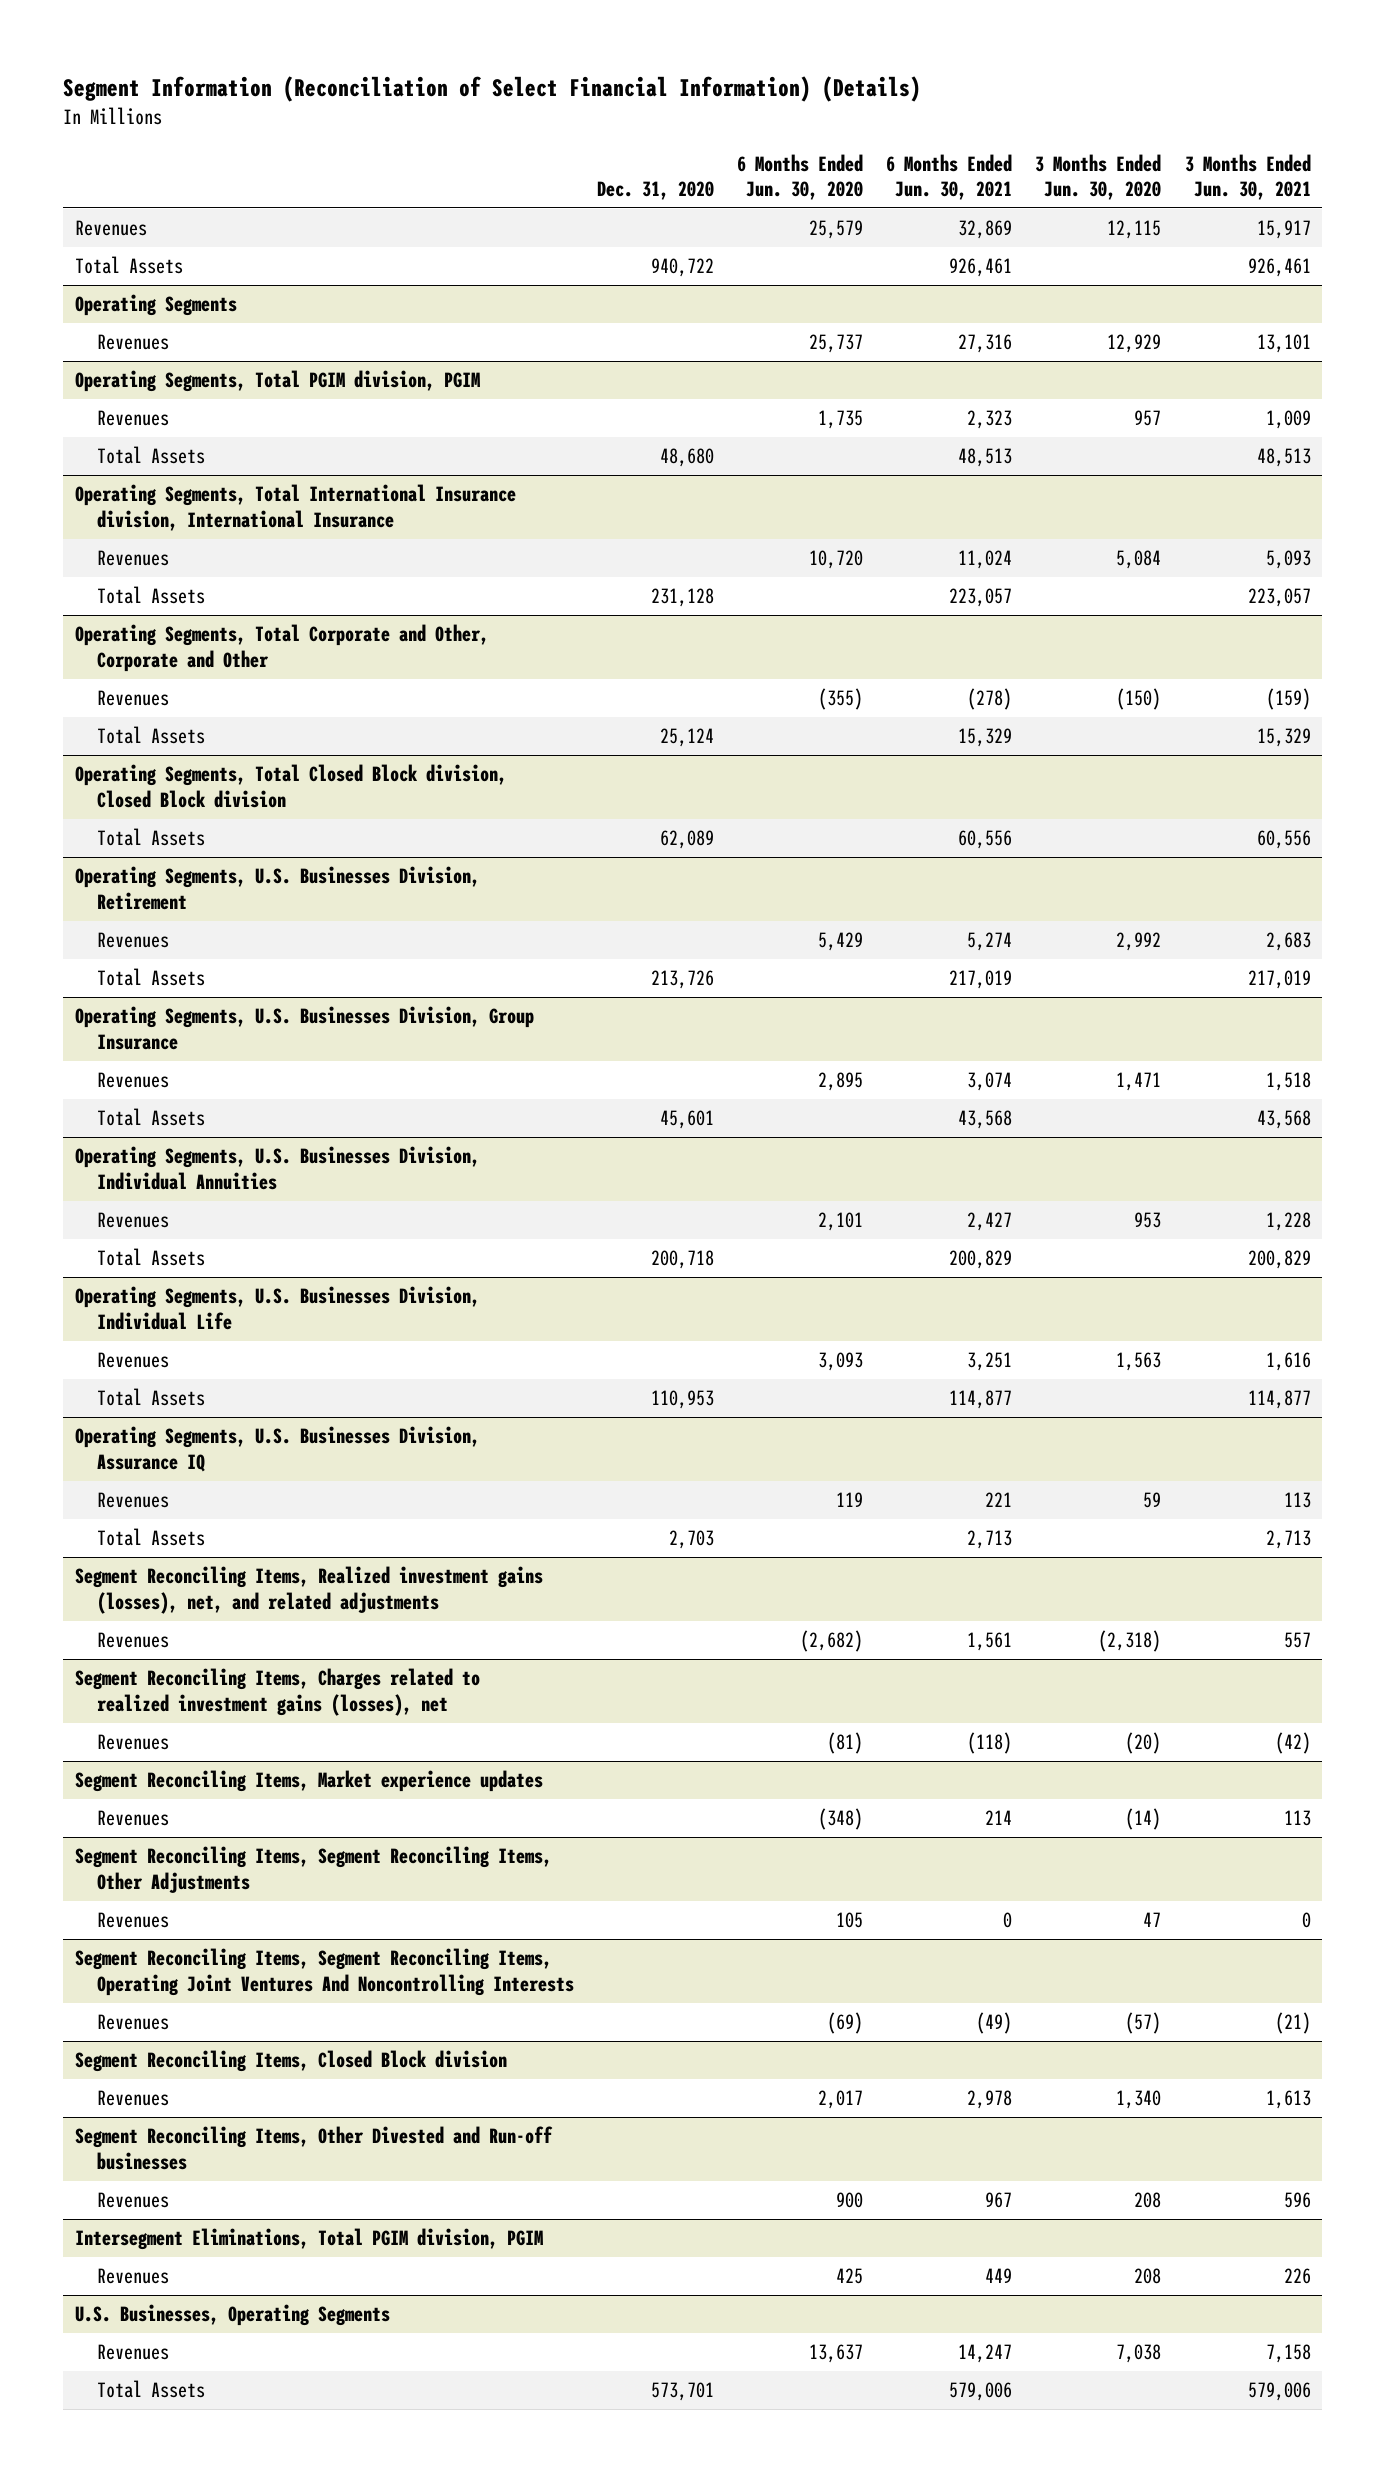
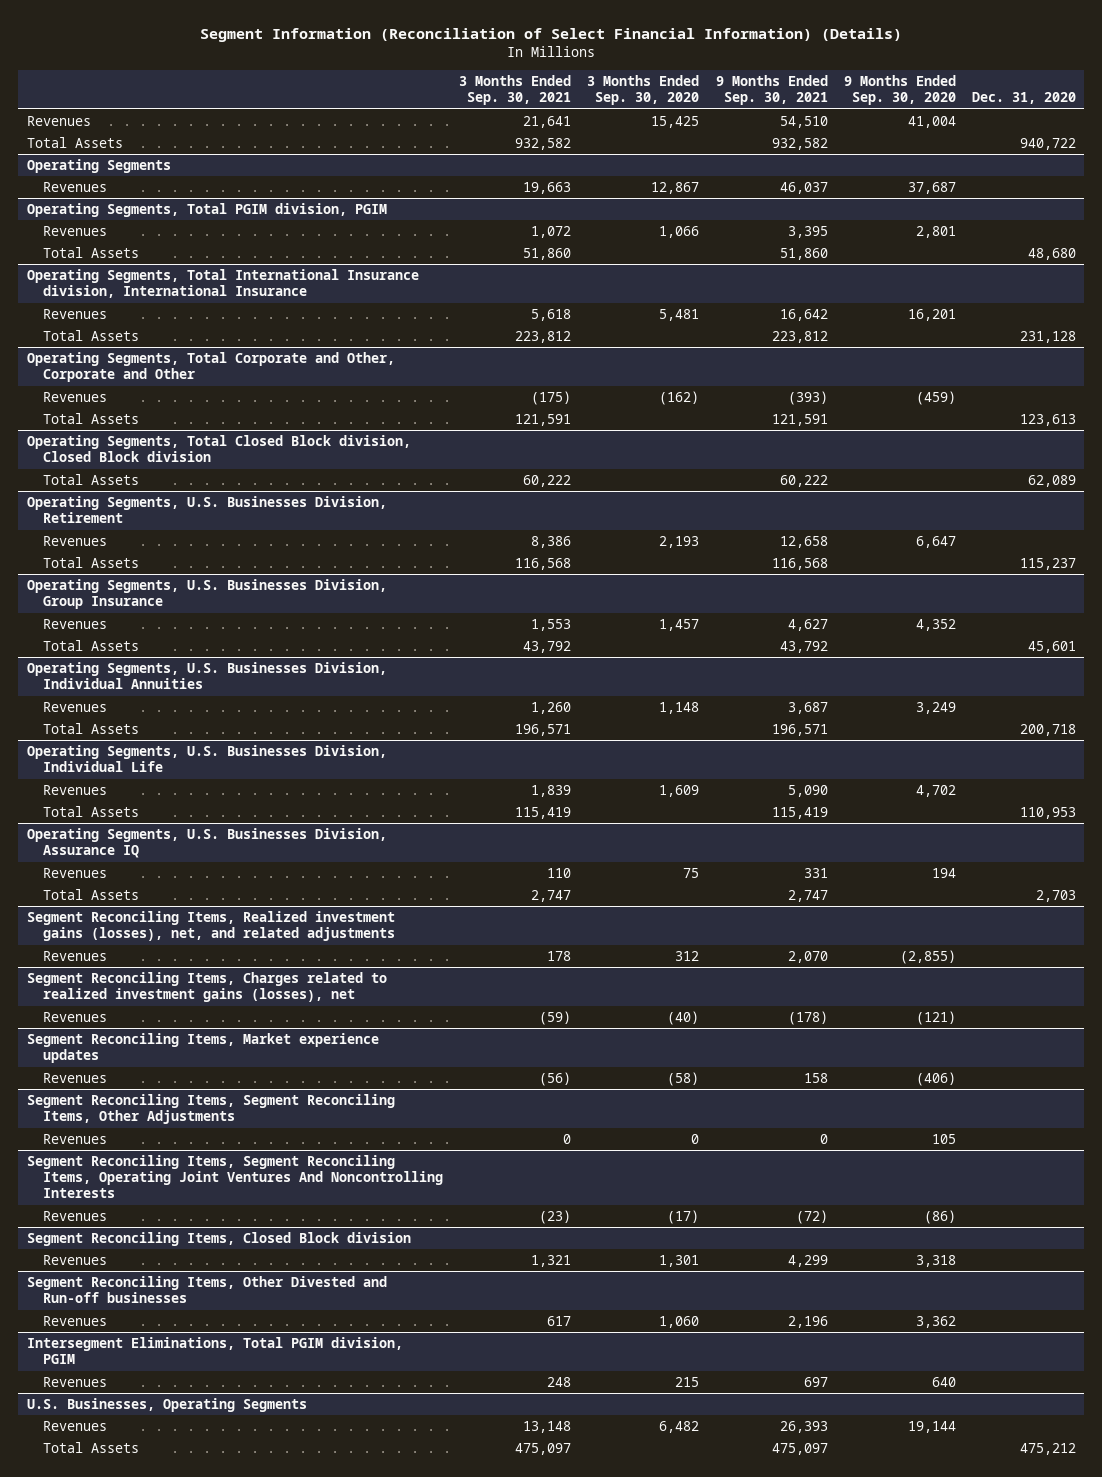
- | Dec. 31, 2020 | 6 Months Ended Jun. 30, 2020 | 6 Months Ended Jun. 30, 2021 | 3 Months Ended Jun. 30, 2020 | 3 Months Ended Jun. 30, 2021
+ | 3 Months Ended Sep. 30, 2021 | 3 Months Ended Sep. 30, 2020 | 9 Months Ended Sep. 30, 2021 | 9 Months Ended Sep. 30, 2020 | Dec. 31, 2020
@ Operating Segments, Total Corporate and Other, Corporate and Other
- Total Assets | 25,124 | | 15,329 | | 15,329
+ Total Assets | 121,591 | | 121,591 | | 123,613
@ Operating Segments, U.S. Businesses Division, Retirement
- Total Assets | 213,726 | | 217,019 | | 217,019
+ Total Assets | 116,568 | | 116,568 | | 115,237
@ U.S. Businesses, Operating Segments
- Total Assets | 573,701 | | 579,006 | | 579,006
+ Total Assets | 475,097 | | 475,097 | | 475,212

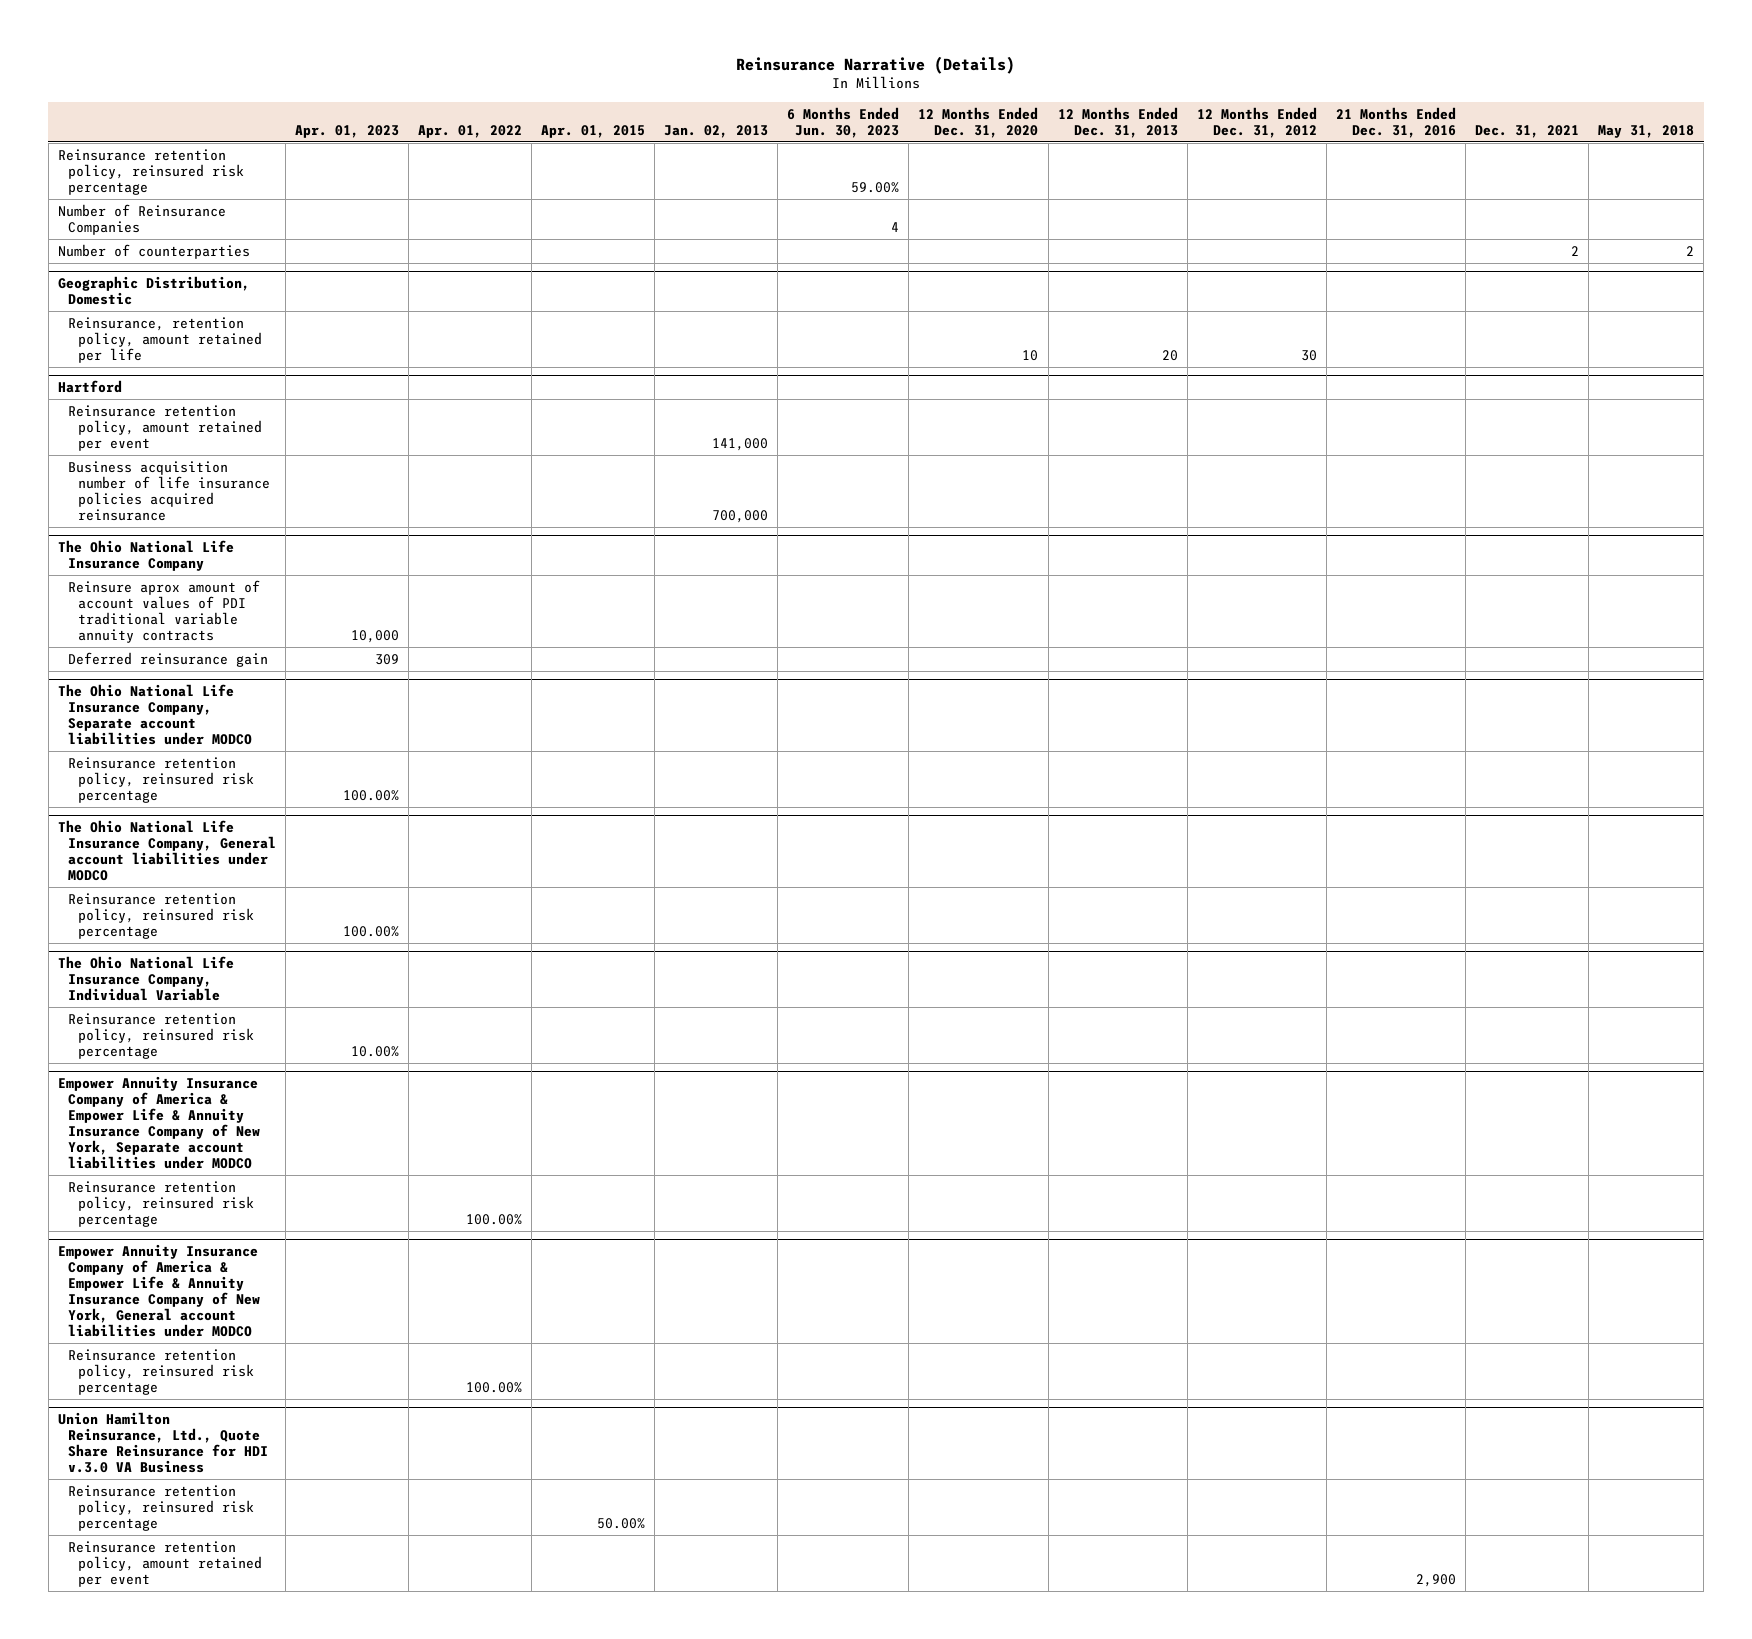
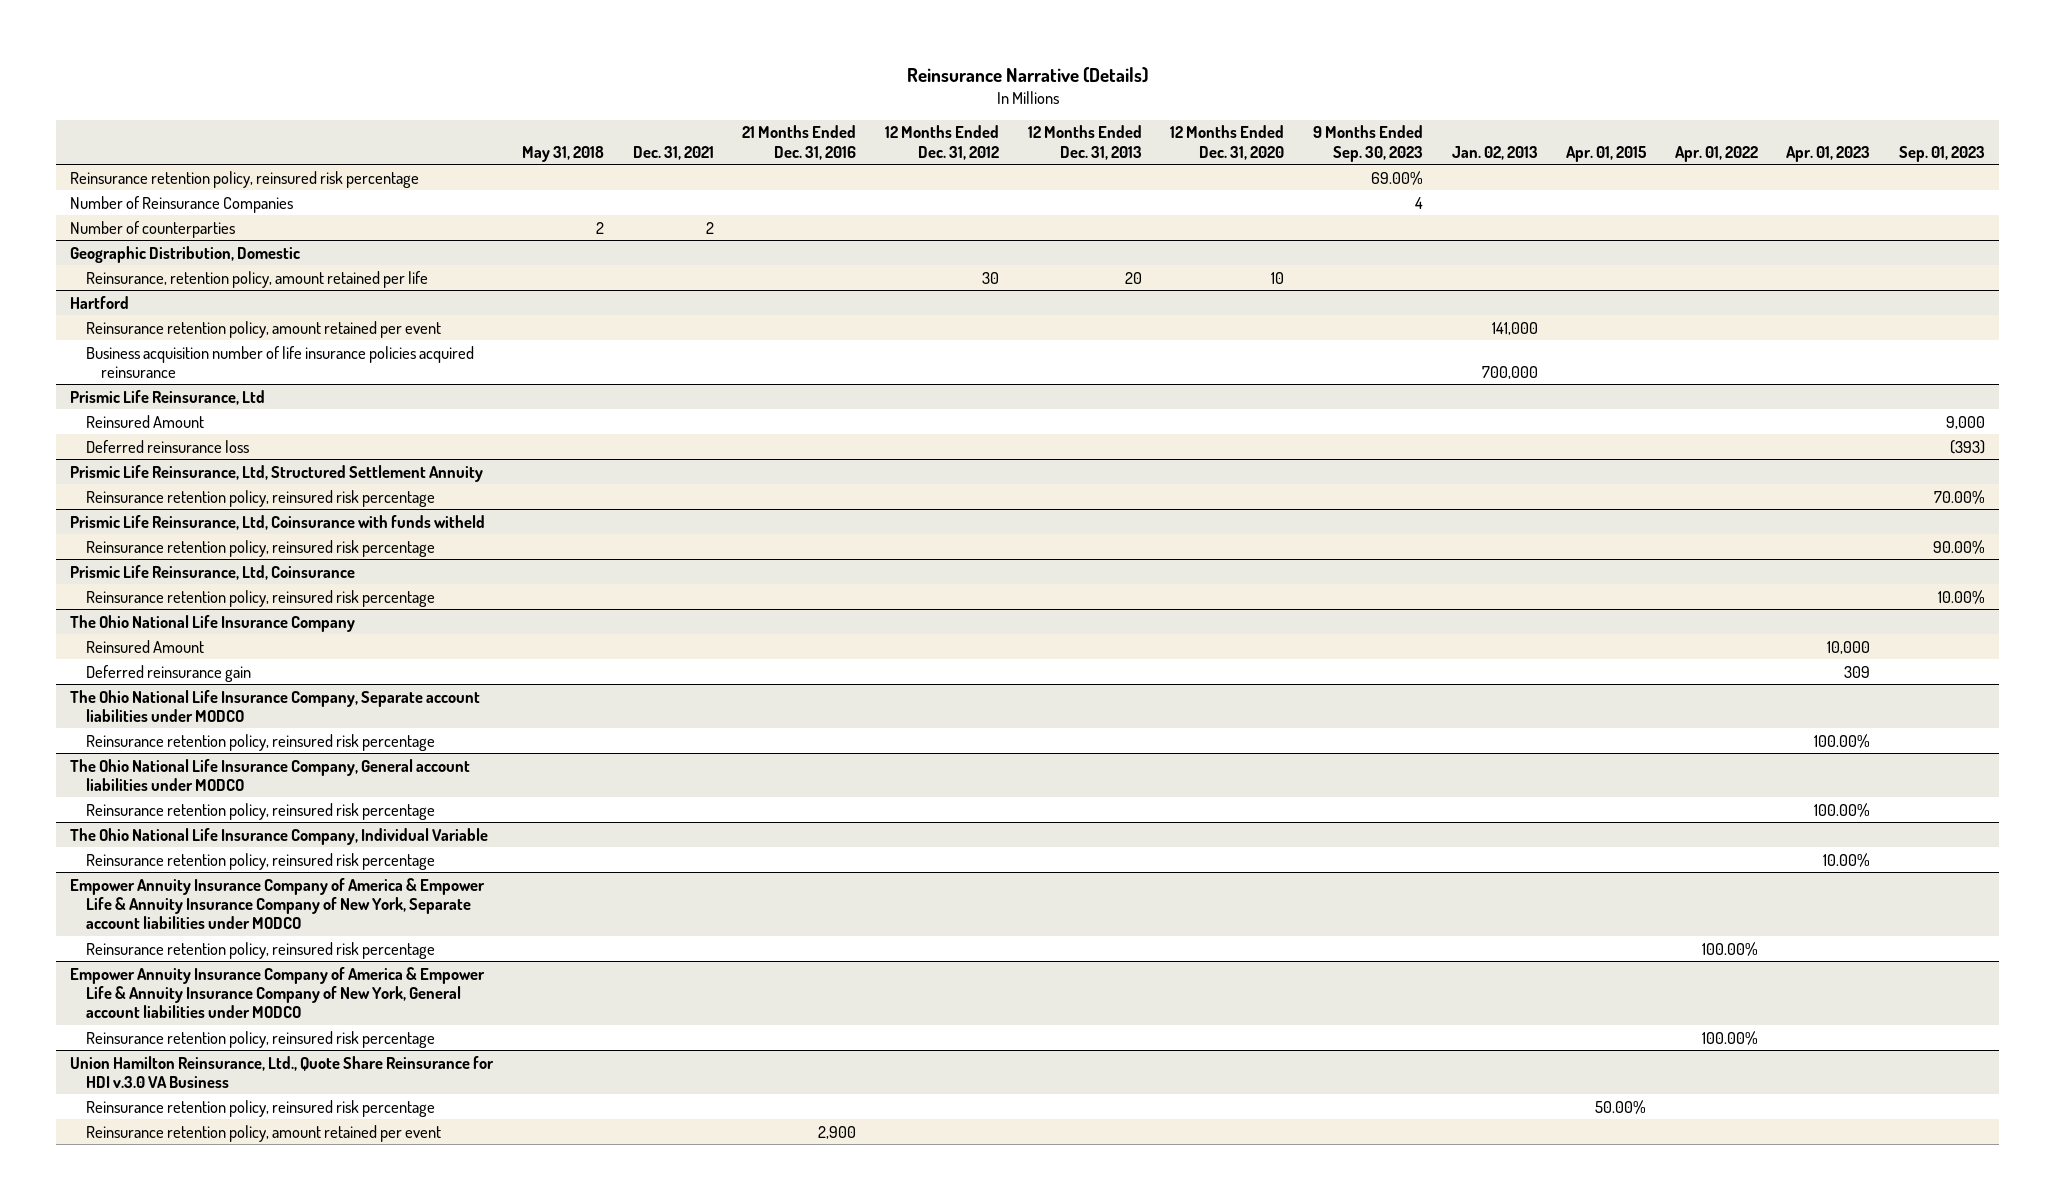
- | Apr. 01, 2023 | Apr. 01, 2022 | Apr. 01, 2015 | Jan. 02, 2013 | 6 Months Ended Jun. 30, 2023 | 12 Months Ended Dec. 31, 2020 | 12 Months Ended Dec. 31, 2013 | 12 Months Ended Dec. 31, 2012 | 21 Months Ended Dec. 31, 2016 | Dec. 31, 2021 | May 31, 2018
+ | May 31, 2018 | Dec. 31, 2021 | 21 Months Ended Dec. 31, 2016 | 12 Months Ended Dec. 31, 2012 | 12 Months Ended Dec. 31, 2013 | 12 Months Ended Dec. 31, 2020 | 9 Months Ended Sep. 30, 2023 | Jan. 02, 2013 | Apr. 01, 2015 | Apr. 01, 2022 | Apr. 01, 2023 | Sep. 01, 2023
+ Prismic Life Reinsurance, Ltd
+ Reinsured Amount | | | | | | | | | | | | 9,000
+ Deferred reinsurance loss | | | | | | | | | | | | (393)
+ Prismic Life Reinsurance, Ltd, Structured Settlement Annuity
+ Reinsurance retention policy, reinsured risk percentage | | | | | | | | | | | | 70.00%
+ Prismic Life Reinsurance, Ltd, Coinsurance with funds witheld
+ Reinsurance retention policy, reinsured risk percentage | | | | | | | | | | | | 90.00%
+ Prismic Life Reinsurance, Ltd, Coinsurance
+ Reinsurance retention policy, reinsured risk percentage | | | | | | | | | | | | 10.00%
@ The Ohio National Life Insurance Company
- Reinsure aprox amount of account values of PDI traditional variable annuity contracts | 10,000 | | | | | | | | | |
+ Reinsured Amount | | | | | | | | | | | 10,000 |

